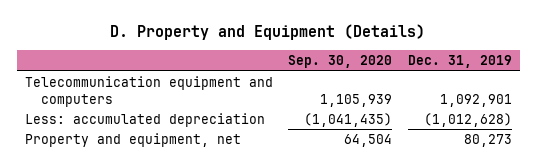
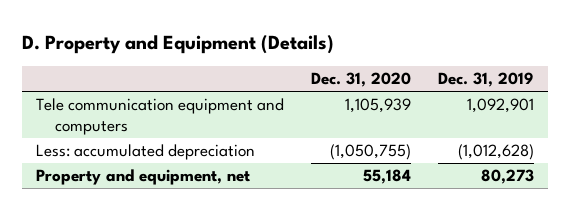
- | Sep. 30, 2020 | Dec. 31, 2019
+ | Dec. 31, 2020 | Dec. 31, 2019
- Telecommunication equipment and computers | 1,105,939 | 1,092,901
+ Tele communication equipment and computers | 1,105,939 | 1,092,901

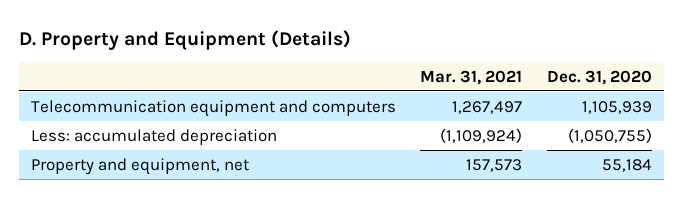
- | Dec. 31, 2020 | Dec. 31, 2019
+ | Mar. 31, 2021 | Dec. 31, 2020
- Tele communication equipment and computers | 1,105,939 | 1,092,901
+ Telecommunication equipment and computers | 1,267,497 | 1,105,939

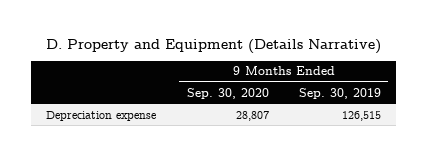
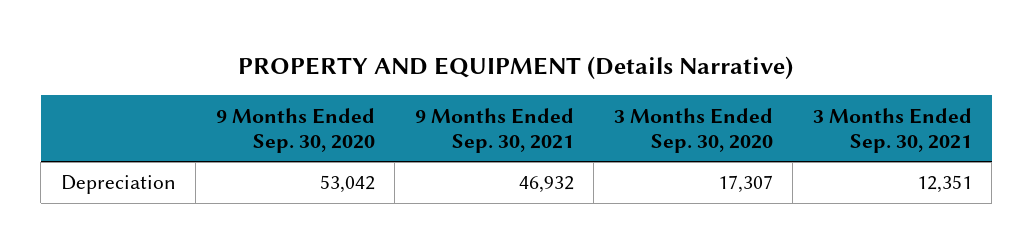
- D. Property and Equipment (Details Narrative)
+ PROPERTY AND EQUIPMENT (Details Narrative)
- | 9 Months Ended Sep. 30, 2020 | 9 Months Ended Sep. 30, 2019
+ | 9 Months Ended Sep. 30, 2020 | 9 Months Ended Sep. 30, 2021 | 3 Months Ended Sep. 30, 2020 | 3 Months Ended Sep. 30, 2021
- Depreciation expense | 28,807 | 126,515
+ Depreciation | 53,042 | 46,932 | 17,307 | 12,351

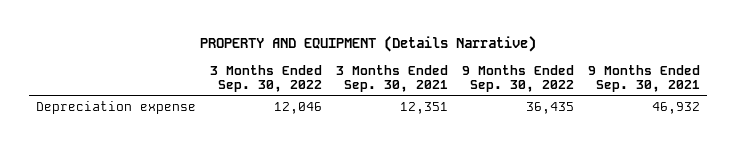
- | 9 Months Ended Sep. 30, 2020 | 9 Months Ended Sep. 30, 2021 | 3 Months Ended Sep. 30, 2020 | 3 Months Ended Sep. 30, 2021
+ | 3 Months Ended Sep. 30, 2022 | 3 Months Ended Sep. 30, 2021 | 9 Months Ended Sep. 30, 2022 | 9 Months Ended Sep. 30, 2021
- Depreciation | 53,042 | 46,932 | 17,307 | 12,351
+ Depreciation expense | 12,046 | 12,351 | 36,435 | 46,932

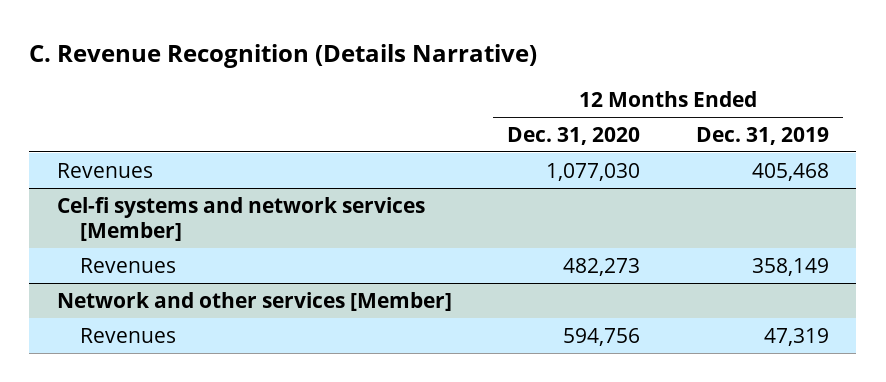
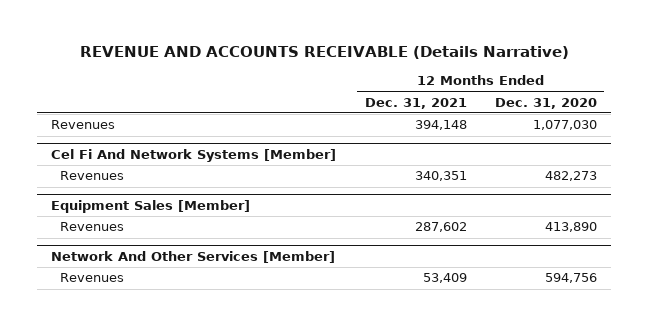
- C. Revenue Recognition (Details Narrative)
+ REVENUE AND ACCOUNTS RECEIVABLE (Details Narrative)
- | 12 Months Ended Dec. 31, 2020 | 12 Months Ended Dec. 31, 2019
+ | 12 Months Ended Dec. 31, 2021 | 12 Months Ended Dec. 31, 2020
- Cel-fi systems and network services [Member]
+ Cel Fi And Network Systems [Member]
- Network and other services [Member]
+ Equipment Sales [Member]
+ Revenues | 287,602 | 413,890
+ Network And Other Services [Member]

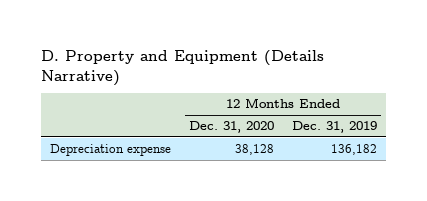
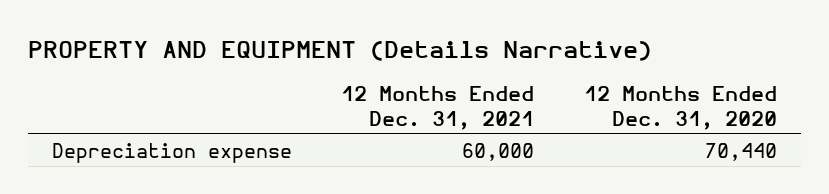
- D. Property and Equipment (Details Narrative)
+ PROPERTY AND EQUIPMENT (Details Narrative)
- | 12 Months Ended Dec. 31, 2020 | 12 Months Ended Dec. 31, 2019
+ | 12 Months Ended Dec. 31, 2021 | 12 Months Ended Dec. 31, 2020
- Depreciation expense | 38,128 | 136,182
+ Depreciation expense | 60,000 | 70,440

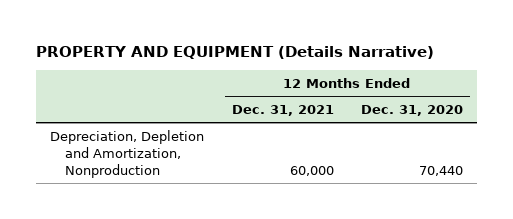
- Depreciation expense | 60,000 | 70,440
+ Depreciation, Depletion and Amortization, Nonproduction | 60,000 | 70,440

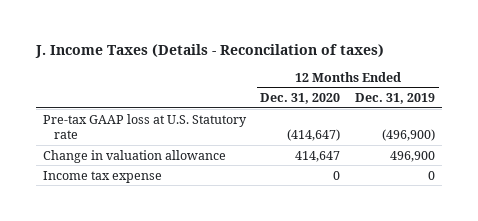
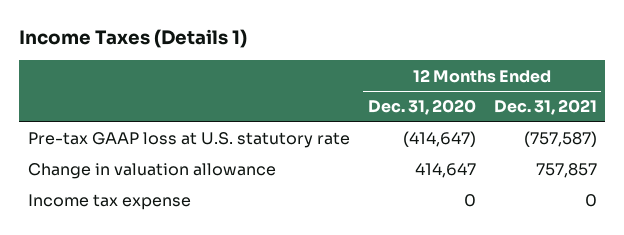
- J. Income Taxes (Details - Reconcilation of taxes)
+ Income Taxes (Details 1)
- | 12 Months Ended Dec. 31, 2020 | 12 Months Ended Dec. 31, 2019
+ | 12 Months Ended Dec. 31, 2020 | 12 Months Ended Dec. 31, 2021
- Pre-tax GAAP loss at U.S. Statutory rate | (414,647) | (496,900)
+ Pre-tax GAAP loss at U.S. statutory rate | (414,647) | (757,587)

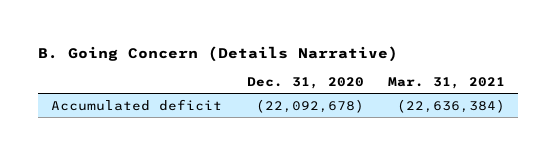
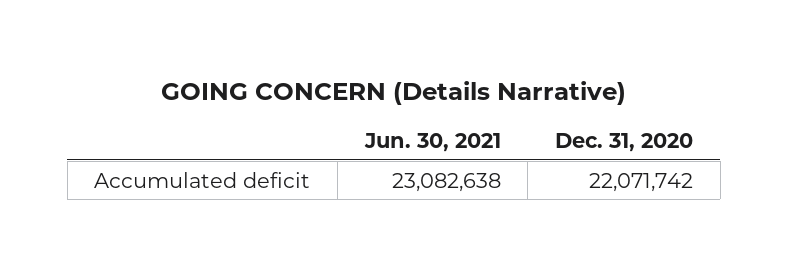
- B. Going Concern (Details Narrative)
+ GOING CONCERN (Details Narrative)
- | Dec. 31, 2020 | Mar. 31, 2021
+ | Jun. 30, 2021 | Dec. 31, 2020
- Accumulated deficit | (22,092,678) | (22,636,384)
+ Accumulated deficit | 23,082,638 | 22,071,742

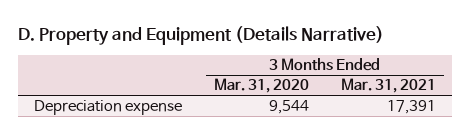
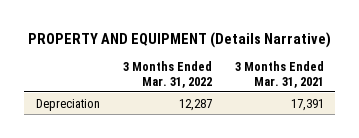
- D. Property and Equipment (Details Narrative)
+ PROPERTY AND EQUIPMENT (Details Narrative)
- | 3 Months Ended Mar. 31, 2020 | 3 Months Ended Mar. 31, 2021
+ | 3 Months Ended Mar. 31, 2022 | 3 Months Ended Mar. 31, 2021
- Depreciation expense | 9,544 | 17,391
+ Depreciation | 12,287 | 17,391

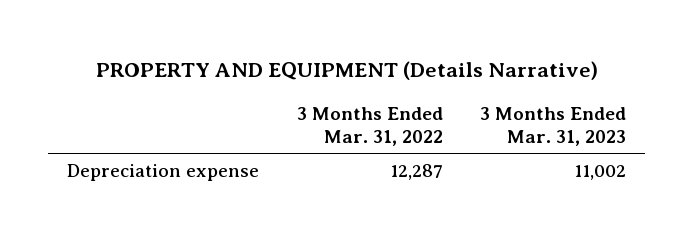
- | 3 Months Ended Mar. 31, 2022 | 3 Months Ended Mar. 31, 2021
+ | 3 Months Ended Mar. 31, 2022 | 3 Months Ended Mar. 31, 2023
- Depreciation | 12,287 | 17,391
+ Depreciation expense | 12,287 | 11,002

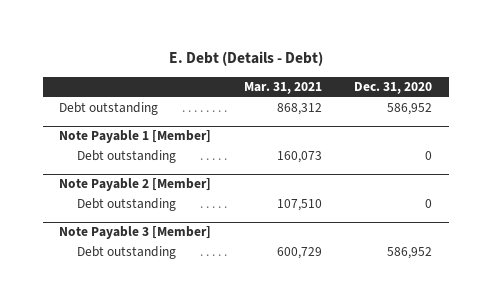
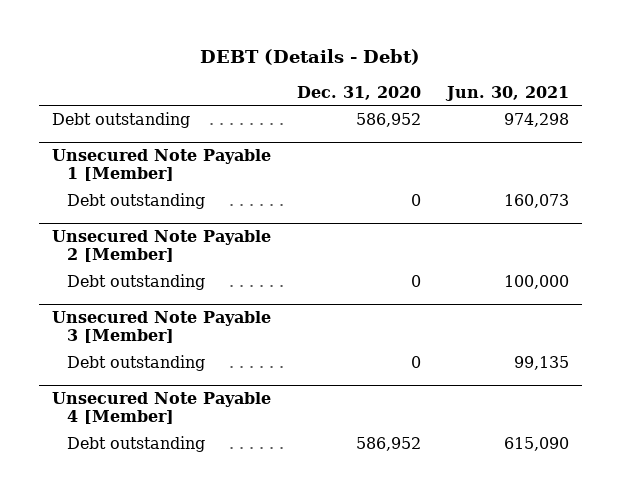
- E. Debt (Details - Debt)
+ DEBT (Details - Debt)
- | Mar. 31, 2021 | Dec. 31, 2020
+ | Dec. 31, 2020 | Jun. 30, 2021
- Note Payable 1 [Member]
+ Unsecured Note Payable 1 [Member]
- Note Payable 2 [Member]
+ Unsecured Note Payable 2 [Member]
- Note Payable 3 [Member]
+ Unsecured Note Payable 3 [Member]
+ Debt outstanding | 0 | 99,135
+ Unsecured Note Payable 4 [Member]

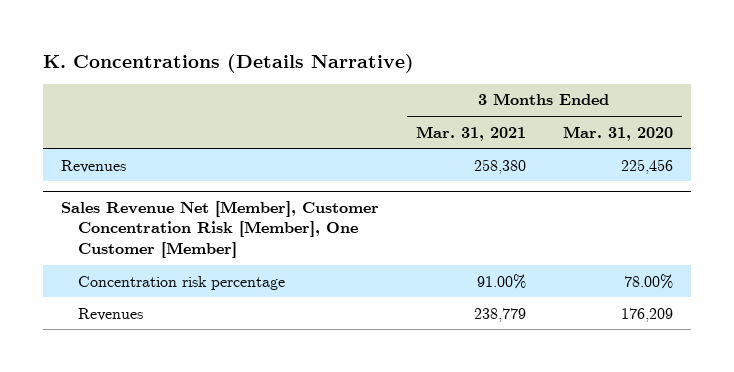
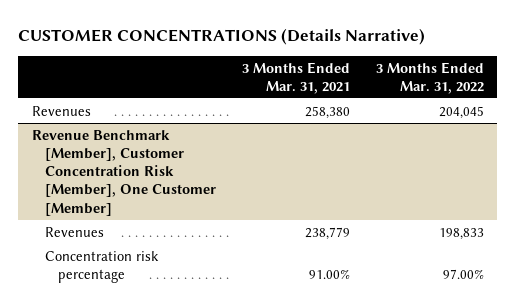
- K. Concentrations (Details Narrative)
+ CUSTOMER CONCENTRATIONS (Details Narrative)
- | 3 Months Ended Mar. 31, 2021 | 3 Months Ended Mar. 31, 2020
+ | 3 Months Ended Mar. 31, 2021 | 3 Months Ended Mar. 31, 2022
- Sales Revenue Net [Member], Customer Concentration Risk [Member], One Customer [Member]
- Concentration risk percentage | 91.00% | 78.00%
+ Revenue Benchmark [Member], Customer Concentration Risk [Member], One Customer [Member]
+ Concentration risk percentage | 91.00% | 97.00%

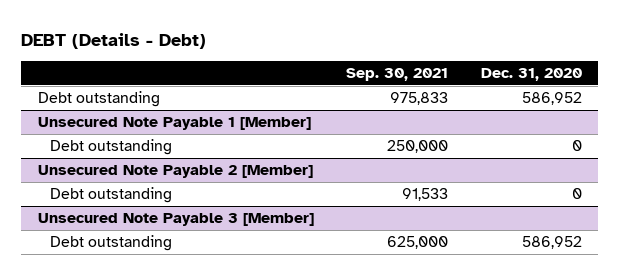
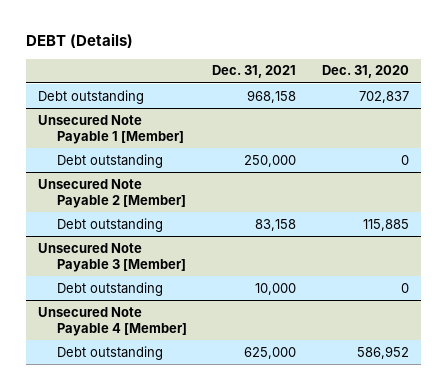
- DEBT (Details - Debt)
+ DEBT (Details)
- | Sep. 30, 2021 | Dec. 31, 2020
+ | Dec. 31, 2021 | Dec. 31, 2020
- Debt outstanding | 975,833 | 586,952
+ Debt outstanding | 968,158 | 702,837
@ Unsecured Note Payable 2 [Member]
- Debt outstanding | 91,533 | 0
+ Debt outstanding | 83,158 | 115,885
@ Unsecured Note Payable 3 [Member]
+ Debt outstanding | 10,000 | 0
+ Unsecured Note Payable 4 [Member]

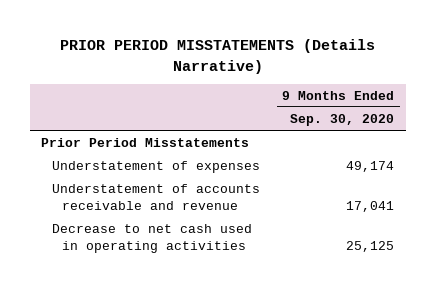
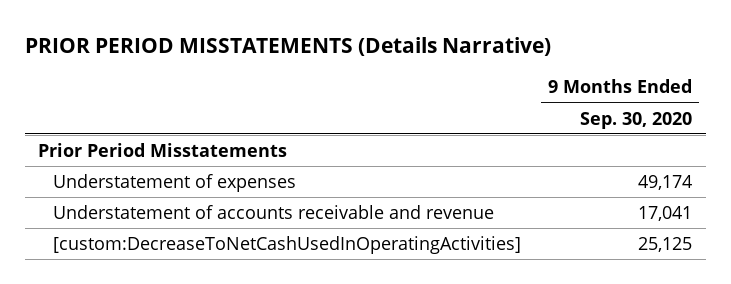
- Decrease to net cash used in operating activities | 25,125
+ [custom:DecreaseToNetCashUsedInOperatingActivities] | 25,125

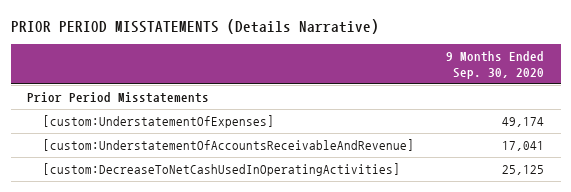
- Understatement of expenses | 49,174
- Understatement of accounts receivable and revenue | 17,041
+ [custom:UnderstatementOfExpenses] | 49,174
+ [custom:UnderstatementOfAccountsReceivableAndRevenue] | 17,041

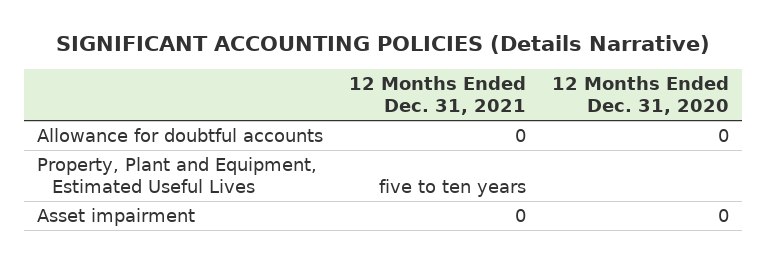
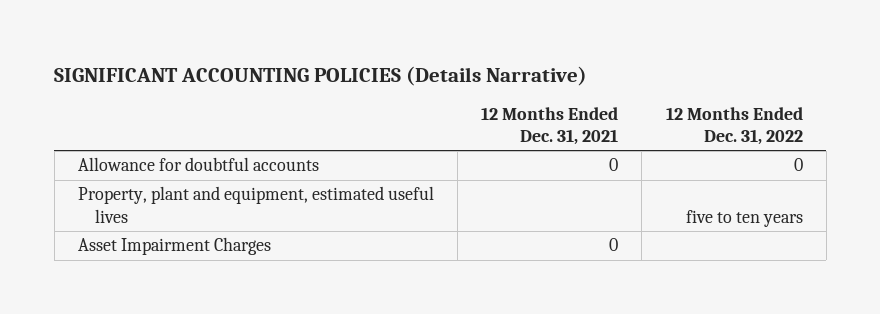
- | 12 Months Ended Dec. 31, 2021 | 12 Months Ended Dec. 31, 2020
+ | 12 Months Ended Dec. 31, 2021 | 12 Months Ended Dec. 31, 2022
- Property, Plant and Equipment, Estimated Useful Lives | five to ten years |
- Asset impairment | 0 | 0
+ Property, plant and equipment, estimated useful lives | | five to ten years
+ Asset Impairment Charges | 0 |

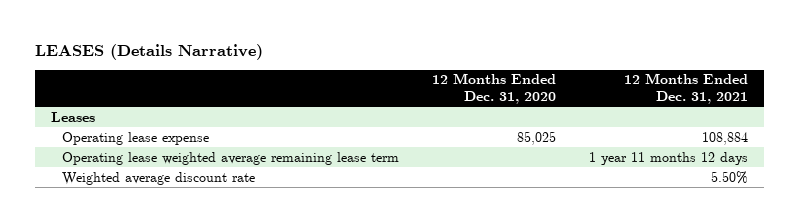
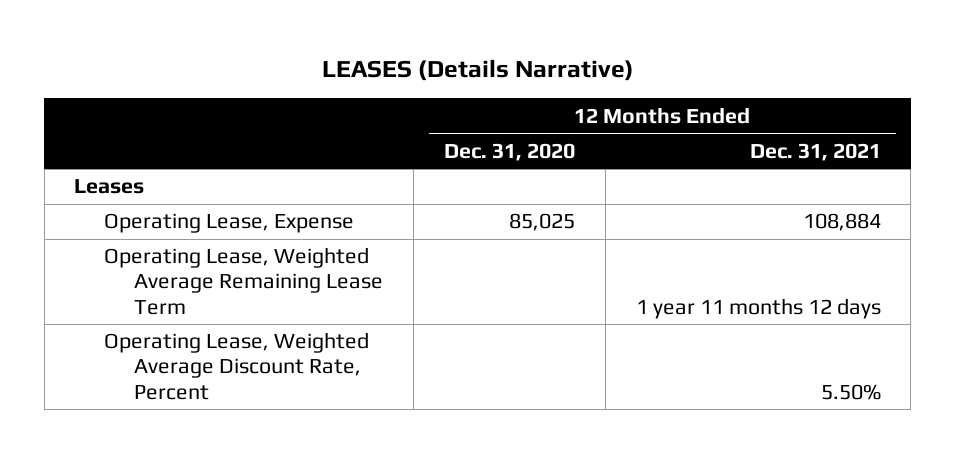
- Operating lease expense | 85,025 | 108,884
- Operating lease weighted average remaining lease term | | 1 year 11 months 12 days
- Weighted average discount rate | | 5.50%
+ Operating Lease, Expense | 85,025 | 108,884
+ Operating Lease, Weighted Average Remaining Lease Term | | 1 year 11 months 12 days
+ Operating Lease, Weighted Average Discount Rate, Percent | | 5.50%

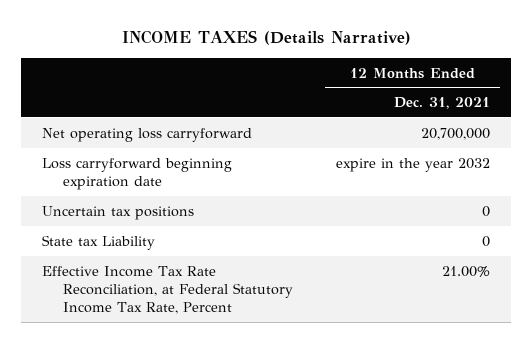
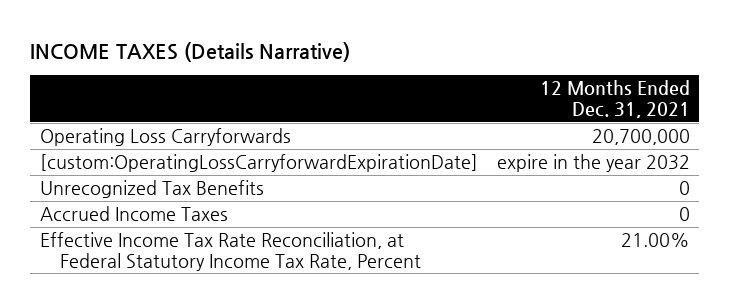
- Net operating loss carryforward | 20,700,000
- Loss carryforward beginning expiration date | expire in the year 2032
- Uncertain tax positions | 0
- State tax Liability | 0
+ Operating Loss Carryforwards | 20,700,000
+ [custom:OperatingLossCarryforwardExpirationDate] | expire in the year 2032
+ Unrecognized Tax Benefits | 0
+ Accrued Income Taxes | 0

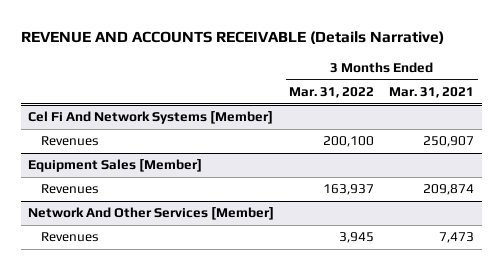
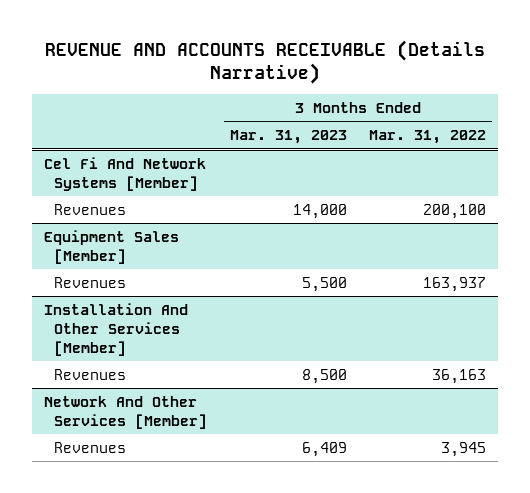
- | 3 Months Ended Mar. 31, 2022 | 3 Months Ended Mar. 31, 2021
+ | 3 Months Ended Mar. 31, 2023 | 3 Months Ended Mar. 31, 2022
+ Installation And Other Services [Member]
+ Revenues | 8,500 | 36,163

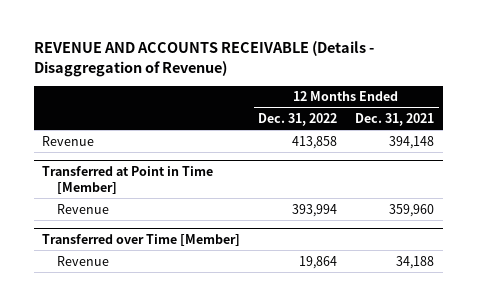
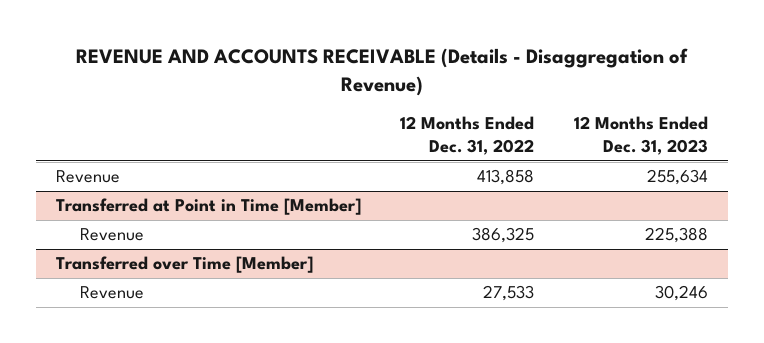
- | 12 Months Ended Dec. 31, 2022 | 12 Months Ended Dec. 31, 2021
+ | 12 Months Ended Dec. 31, 2022 | 12 Months Ended Dec. 31, 2023
@ Transferred at Point in Time [Member]
- Revenue | 393,994 | 359,960
+ Revenue | 386,325 | 225,388
@ Transferred over Time [Member]
- Revenue | 19,864 | 34,188
+ Revenue | 27,533 | 30,246

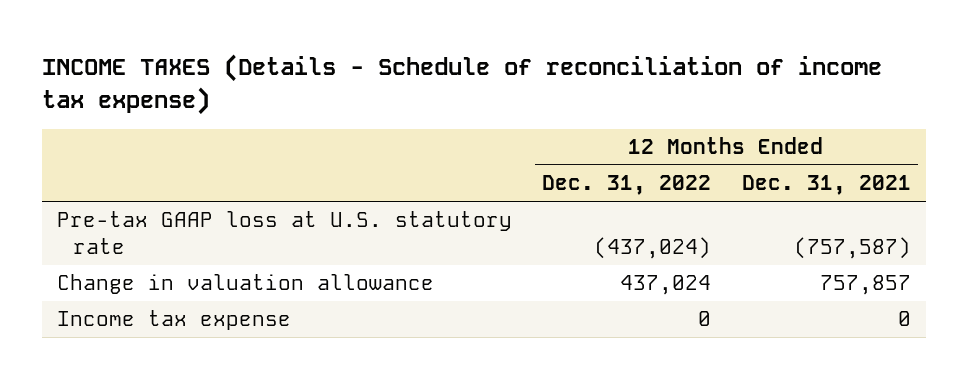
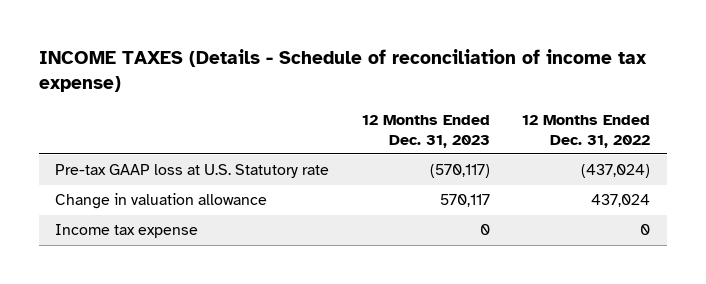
- | 12 Months Ended Dec. 31, 2022 | 12 Months Ended Dec. 31, 2021
+ | 12 Months Ended Dec. 31, 2023 | 12 Months Ended Dec. 31, 2022
- Pre-tax GAAP loss at U.S. statutory rate | (437,024) | (757,587)
+ Pre-tax GAAP loss at U.S. Statutory rate | (570,117) | (437,024)

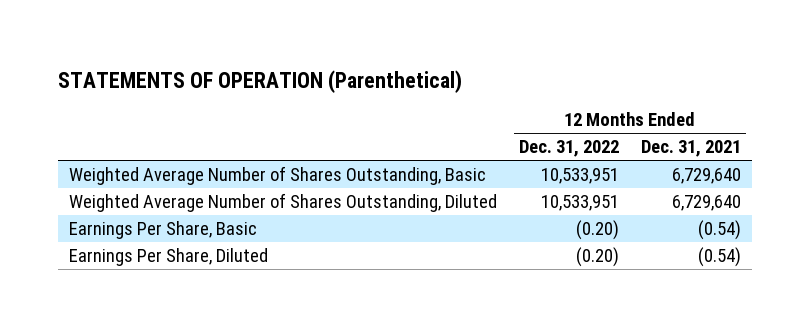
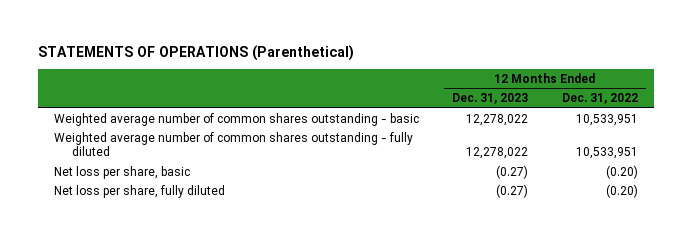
- STATEMENTS OF OPERATION (Parenthetical)
+ STATEMENTS OF OPERATIONS (Parenthetical)
- | 12 Months Ended Dec. 31, 2022 | 12 Months Ended Dec. 31, 2021
+ | 12 Months Ended Dec. 31, 2023 | 12 Months Ended Dec. 31, 2022
- Weighted Average Number of Shares Outstanding, Basic | 10,533,951 | 6,729,640
- Weighted Average Number of Shares Outstanding, Diluted | 10,533,951 | 6,729,640
- Earnings Per Share, Basic | (0.20) | (0.54)
- Earnings Per Share, Diluted | (0.20) | (0.54)
+ Weighted average number of common shares outstanding - basic | 12,278,022 | 10,533,951
+ Weighted average number of common shares outstanding - fully diluted | 12,278,022 | 10,533,951
+ Net loss per share, basic | (0.27) | (0.20)
+ Net loss per share, fully diluted | (0.27) | (0.20)

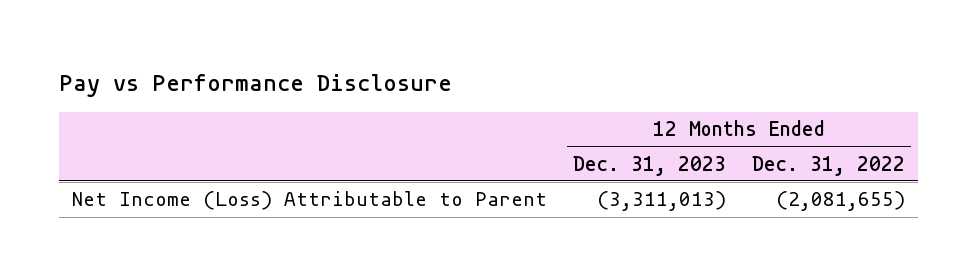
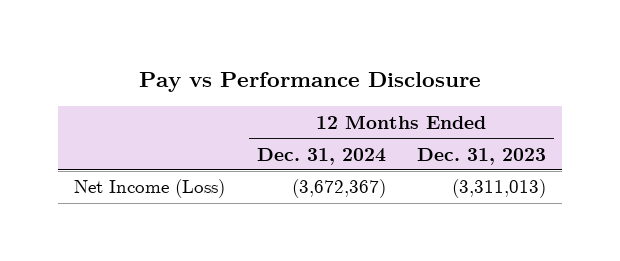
- | 12 Months Ended Dec. 31, 2023 | 12 Months Ended Dec. 31, 2022
+ | 12 Months Ended Dec. 31, 2024 | 12 Months Ended Dec. 31, 2023
- Net Income (Loss) Attributable to Parent | (3,311,013) | (2,081,655)
+ Net Income (Loss) | (3,672,367) | (3,311,013)

